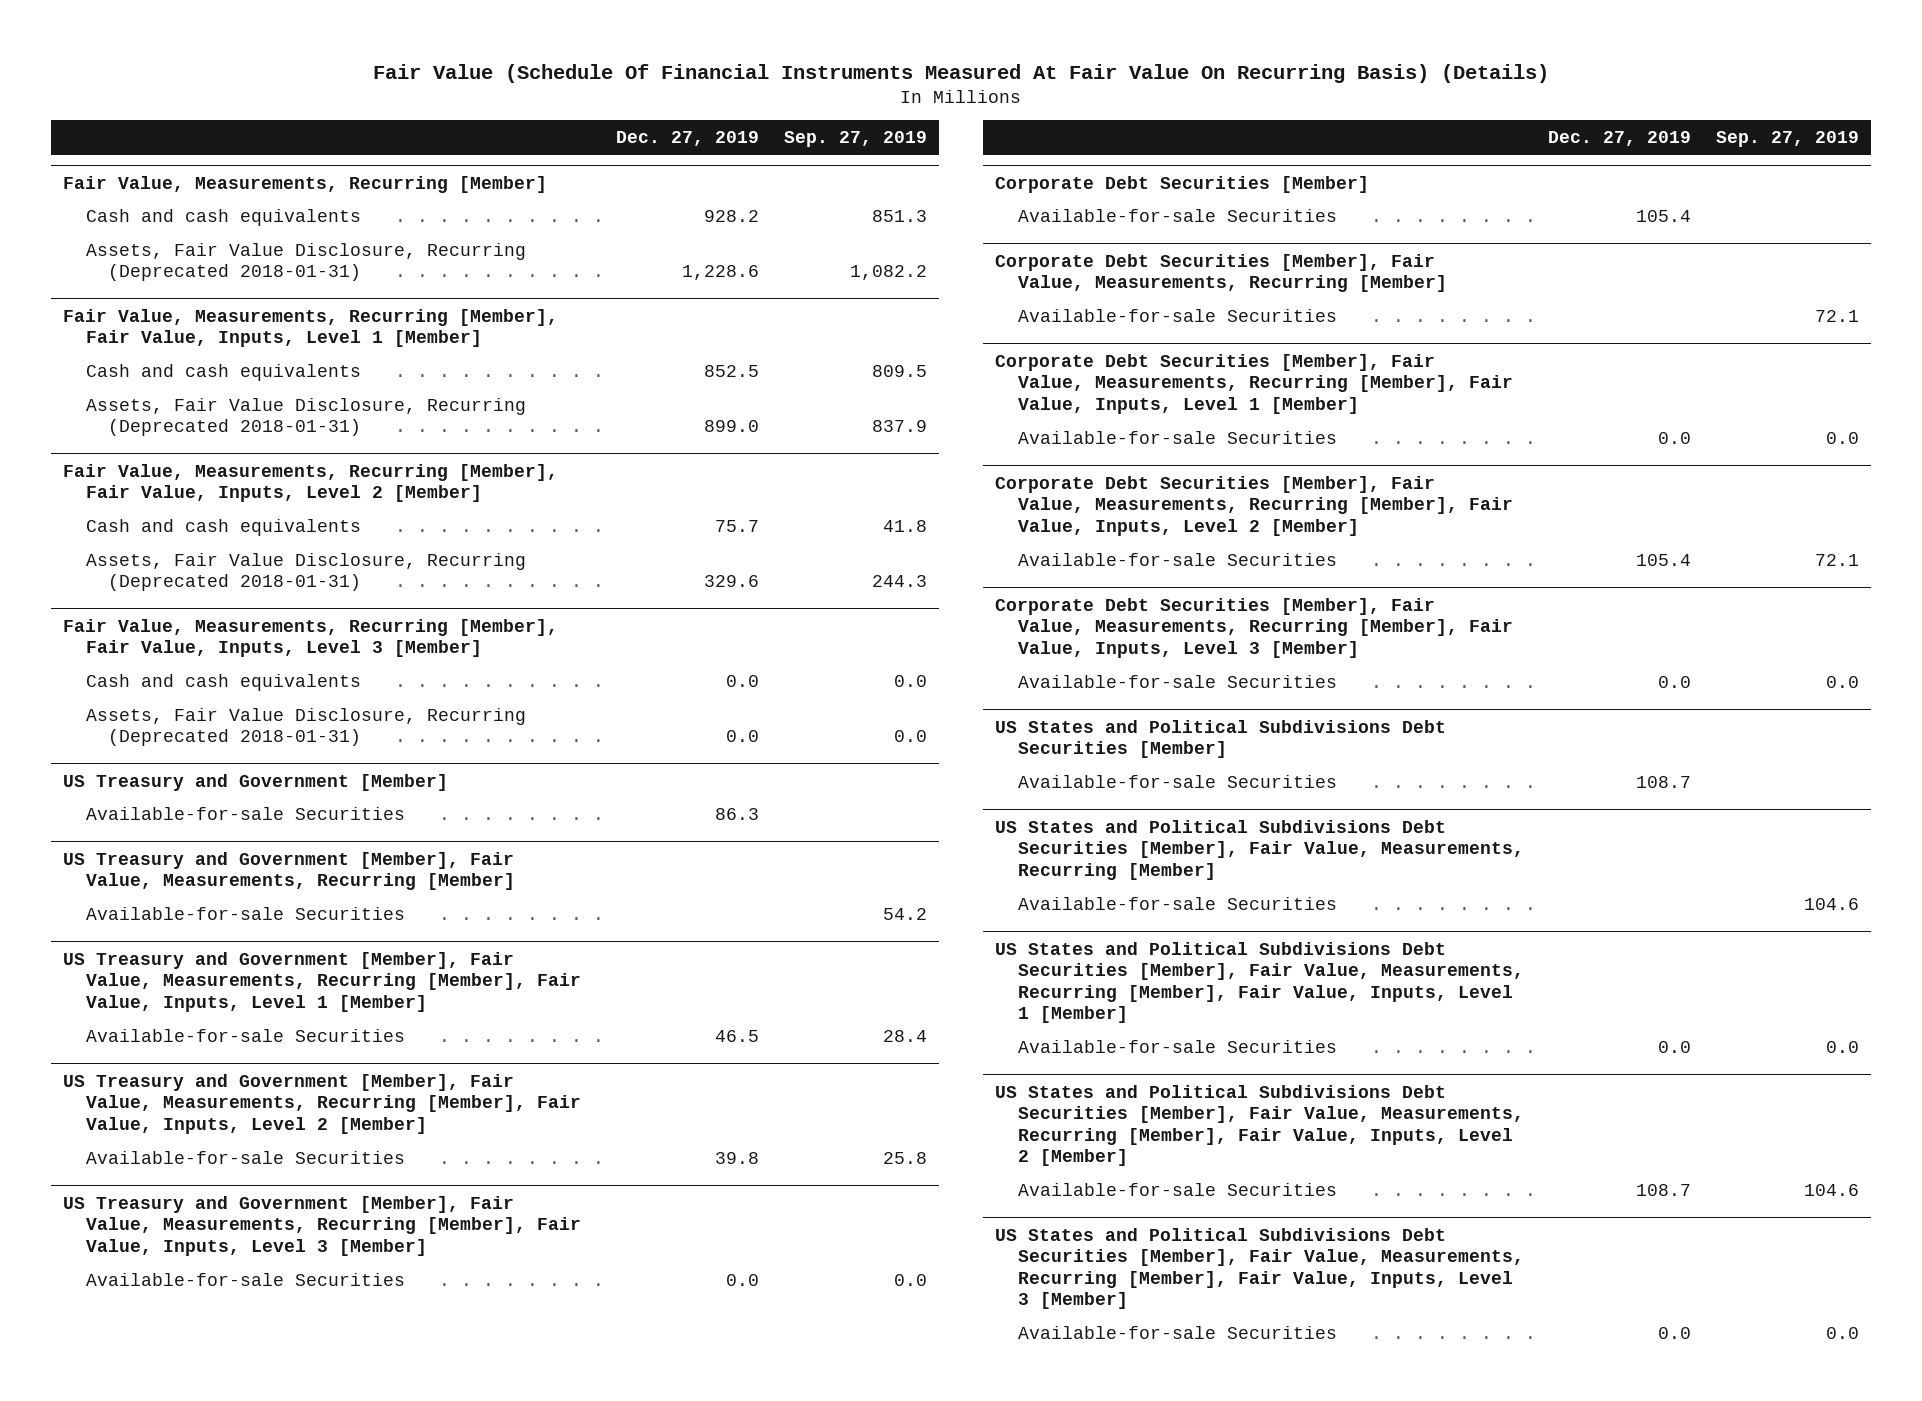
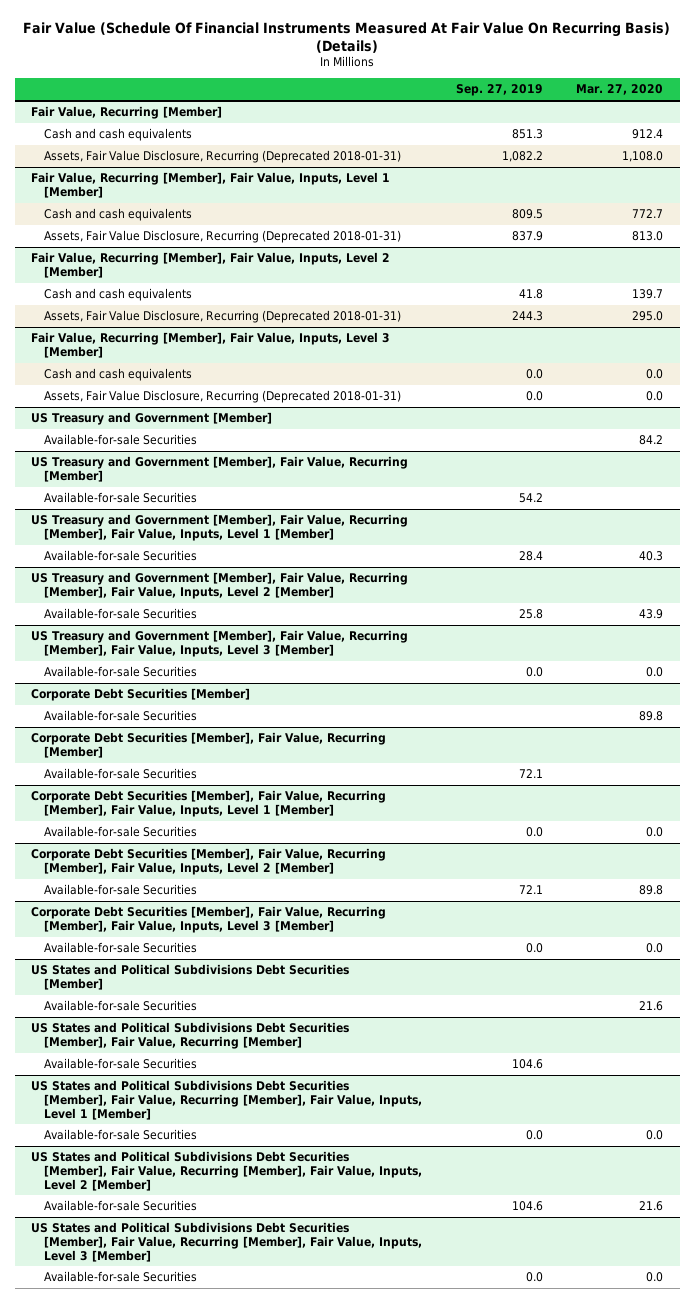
- | Dec. 27, 2019 | Sep. 27, 2019
+ | Sep. 27, 2019 | Mar. 27, 2020
- Fair Value, Measurements, Recurring [Member]
+ Fair Value, Recurring [Member]
- Fair Value, Measurements, Recurring [Member], Fair Value, Inputs, Level 1 [Member]
+ Fair Value, Recurring [Member], Fair Value, Inputs, Level 1 [Member]
- Fair Value, Measurements, Recurring [Member], Fair Value, Inputs, Level 2 [Member]
+ Fair Value, Recurring [Member], Fair Value, Inputs, Level 2 [Member]
- Fair Value, Measurements, Recurring [Member], Fair Value, Inputs, Level 3 [Member]
+ Fair Value, Recurring [Member], Fair Value, Inputs, Level 3 [Member]
- US Treasury and Government [Member], Fair Value, Measurements, Recurring [Member]
+ US Treasury and Government [Member], Fair Value, Recurring [Member]
- US Treasury and Government [Member], Fair Value, Measurements, Recurring [Member], Fair Value, Inputs, Level 1 [Member]
+ US Treasury and Government [Member], Fair Value, Recurring [Member], Fair Value, Inputs, Level 1 [Member]
- US Treasury and Government [Member], Fair Value, Measurements, Recurring [Member], Fair Value, Inputs, Level 2 [Member]
+ US Treasury and Government [Member], Fair Value, Recurring [Member], Fair Value, Inputs, Level 2 [Member]
- US Treasury and Government [Member], Fair Value, Measurements, Recurring [Member], Fair Value, Inputs, Level 3 [Member]
+ US Treasury and Government [Member], Fair Value, Recurring [Member], Fair Value, Inputs, Level 3 [Member]
- Corporate Debt Securities [Member], Fair Value, Measurements, Recurring [Member]
+ Corporate Debt Securities [Member], Fair Value, Recurring [Member]
- Corporate Debt Securities [Member], Fair Value, Measurements, Recurring [Member], Fair Value, Inputs, Level 1 [Member]
+ Corporate Debt Securities [Member], Fair Value, Recurring [Member], Fair Value, Inputs, Level 1 [Member]
- Corporate Debt Securities [Member], Fair Value, Measurements, Recurring [Member], Fair Value, Inputs, Level 2 [Member]
+ Corporate Debt Securities [Member], Fair Value, Recurring [Member], Fair Value, Inputs, Level 2 [Member]
- Corporate Debt Securities [Member], Fair Value, Measurements, Recurring [Member], Fair Value, Inputs, Level 3 [Member]
+ Corporate Debt Securities [Member], Fair Value, Recurring [Member], Fair Value, Inputs, Level 3 [Member]
- US States and Political Subdivisions Debt Securities [Member], Fair Value, Measurements, Recurring [Member]
+ US States and Political Subdivisions Debt Securities [Member], Fair Value, Recurring [Member]
- US States and Political Subdivisions Debt Securities [Member], Fair Value, Measurements, Recurring [Member], Fair Value, Inputs, Level 1 [Member]
+ US States and Political Subdivisions Debt Securities [Member], Fair Value, Recurring [Member], Fair Value, Inputs, Level 1 [Member]
- US States and Political Subdivisions Debt Securities [Member], Fair Value, Measurements, Recurring [Member], Fair Value, Inputs, Level 2 [Member]
+ US States and Political Subdivisions Debt Securities [Member], Fair Value, Recurring [Member], Fair Value, Inputs, Level 2 [Member]
- US States and Political Subdivisions Debt Securities [Member], Fair Value, Measurements, Recurring [Member], Fair Value, Inputs, Level 3 [Member]
+ US States and Political Subdivisions Debt Securities [Member], Fair Value, Recurring [Member], Fair Value, Inputs, Level 3 [Member]

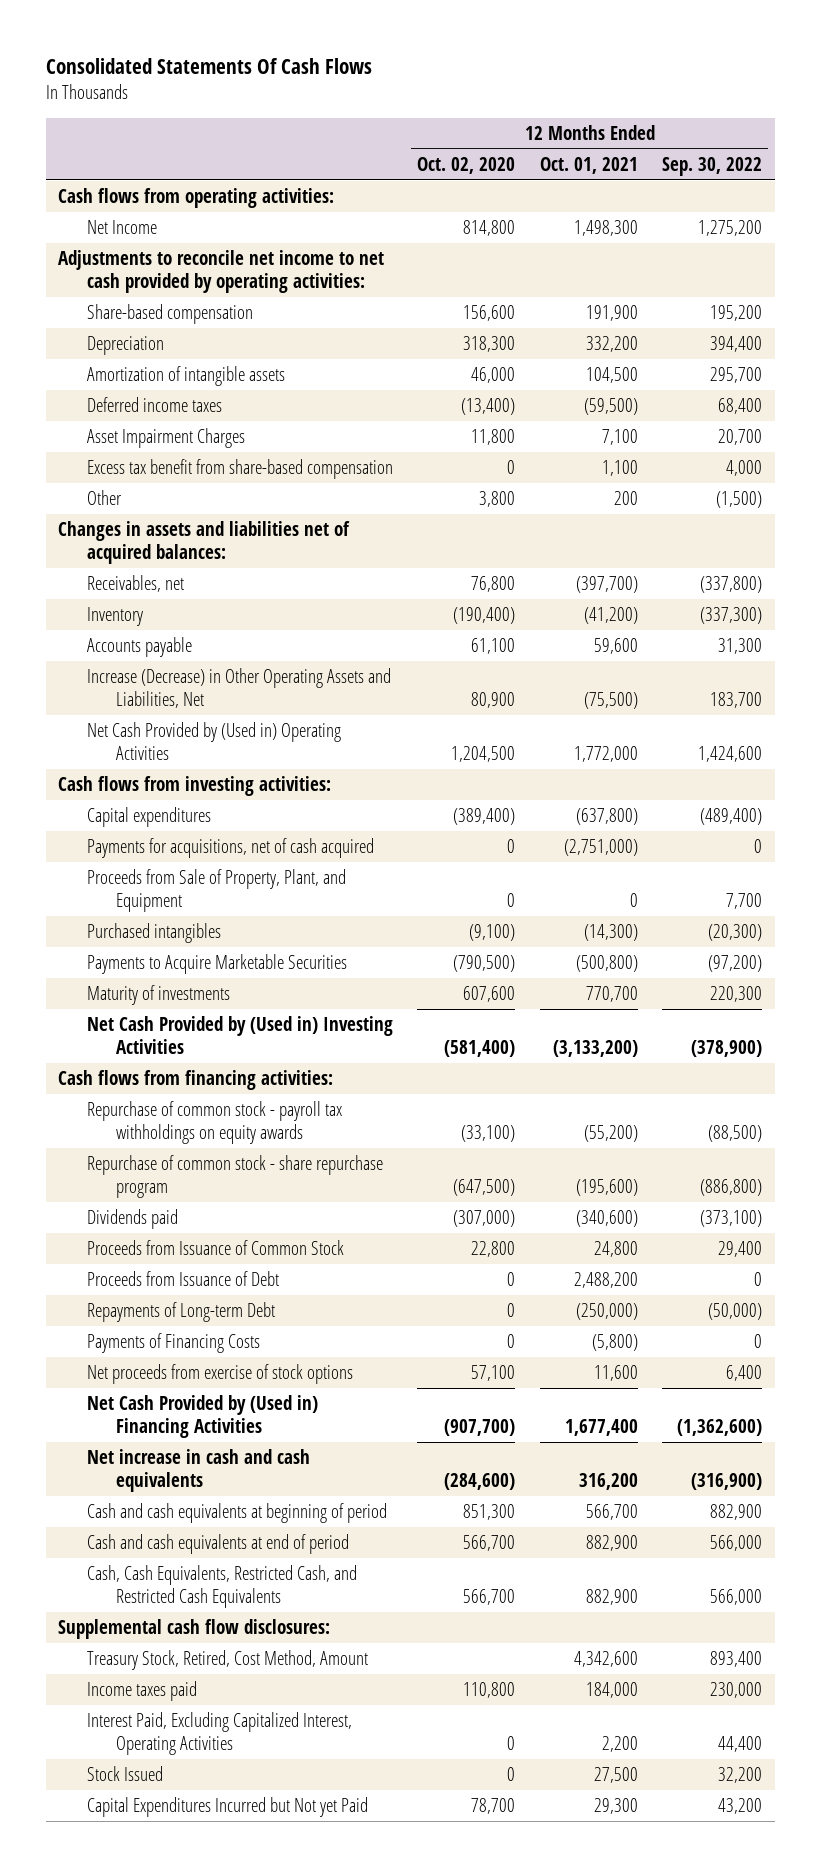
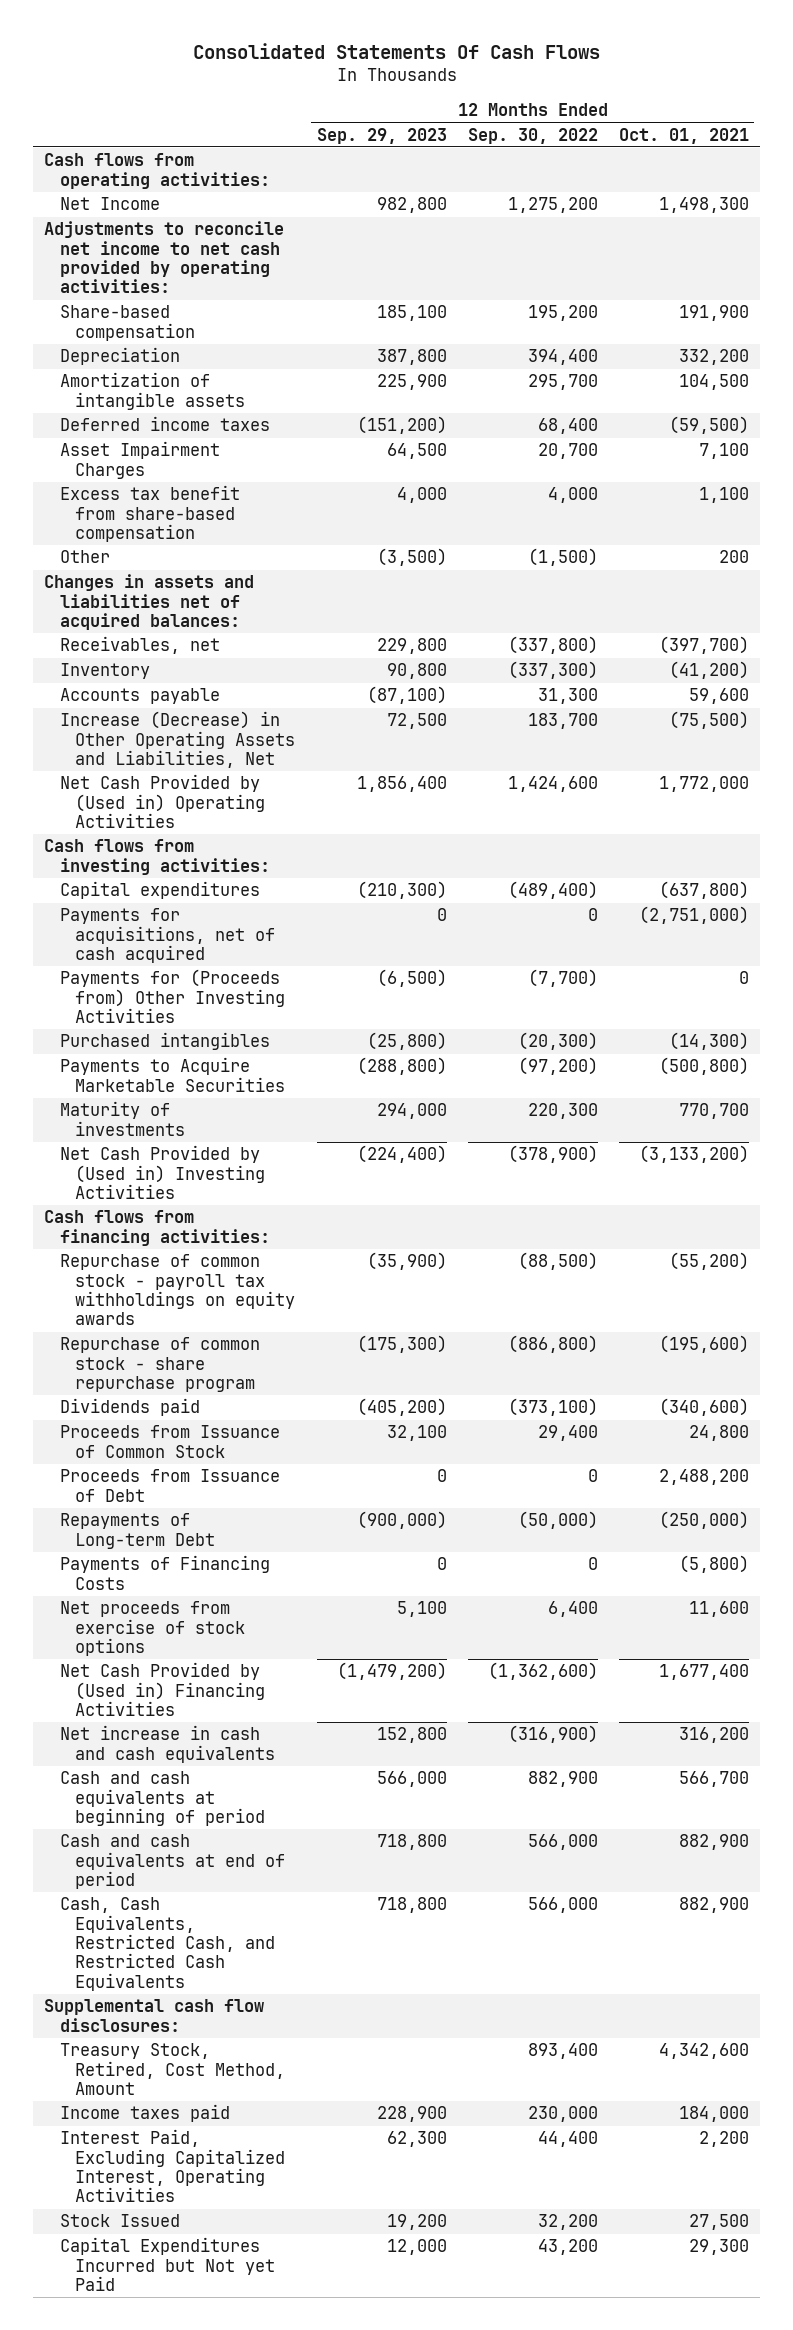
- | 12 Months Ended Oct. 02, 2020 | 12 Months Ended Oct. 01, 2021 | 12 Months Ended Sep. 30, 2022
+ | 12 Months Ended Sep. 29, 2023 | 12 Months Ended Sep. 30, 2022 | 12 Months Ended Oct. 01, 2021
- Proceeds from Sale of Property, Plant, and Equipment | 0 | 0 | 7,700
+ Payments for (Proceeds from) Other Investing Activities | (6,500) | (7,700) | 0

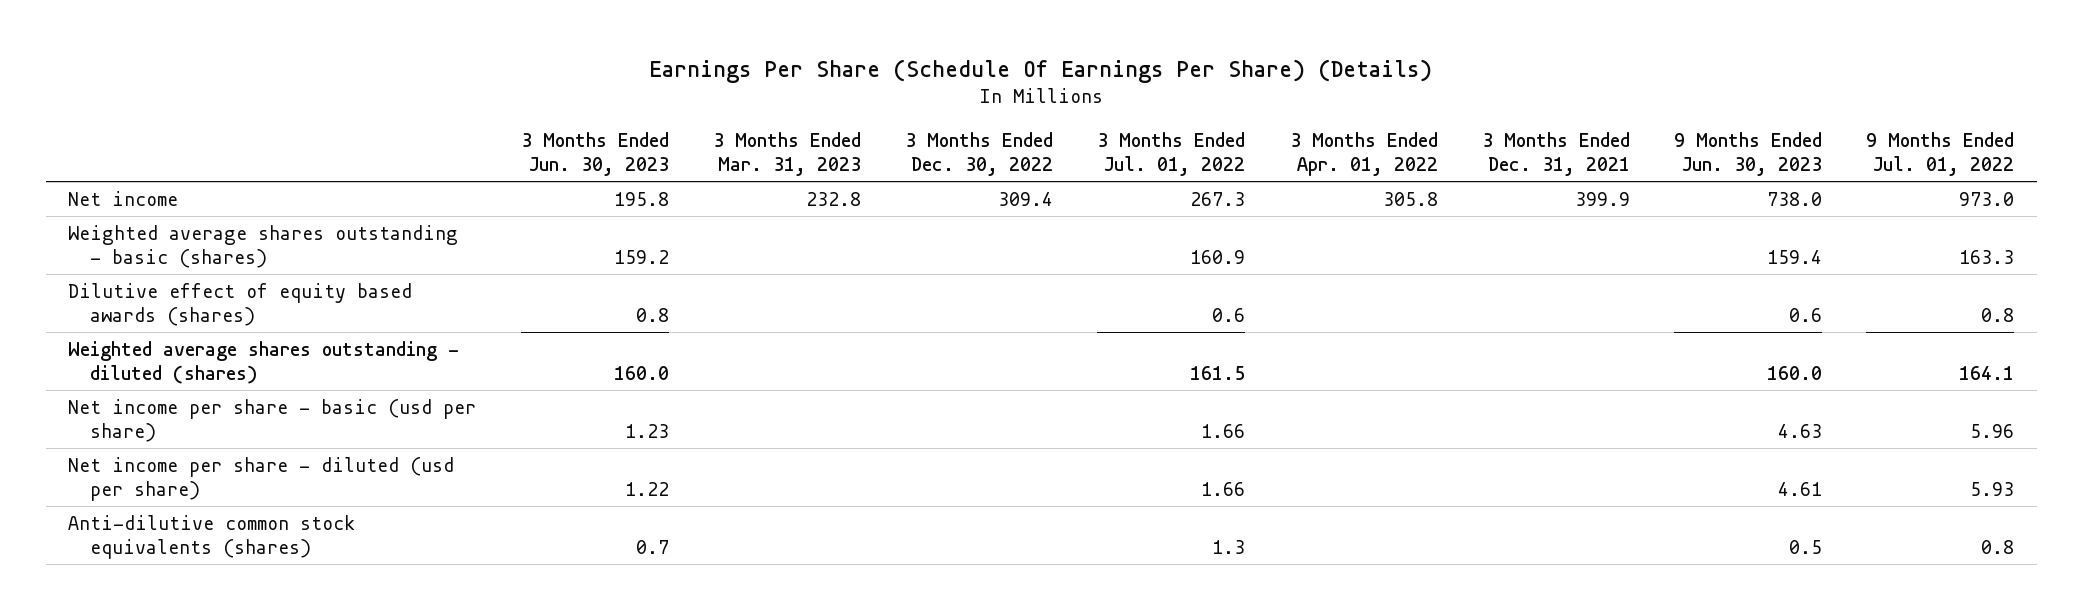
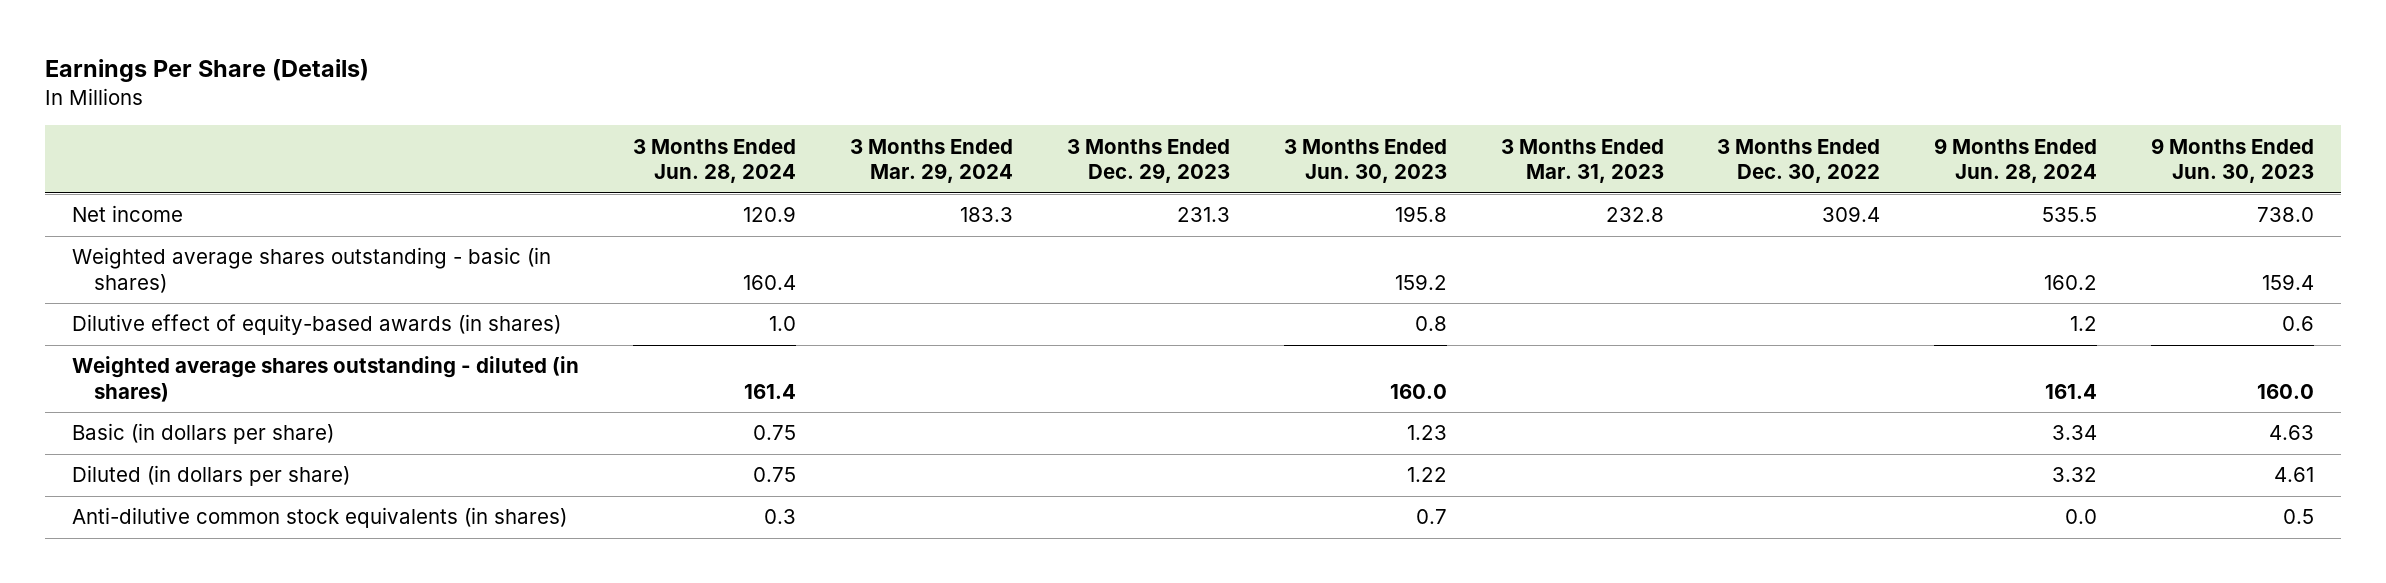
- Earnings Per Share (Schedule Of Earnings Per Share) (Details)
+ Earnings Per Share (Details)
- | 3 Months Ended Jun. 30, 2023 | 3 Months Ended Mar. 31, 2023 | 3 Months Ended Dec. 30, 2022 | 3 Months Ended Jul. 01, 2022 | 3 Months Ended Apr. 01, 2022 | 3 Months Ended Dec. 31, 2021 | 9 Months Ended Jun. 30, 2023 | 9 Months Ended Jul. 01, 2022
+ | 3 Months Ended Jun. 28, 2024 | 3 Months Ended Mar. 29, 2024 | 3 Months Ended Dec. 29, 2023 | 3 Months Ended Jun. 30, 2023 | 3 Months Ended Mar. 31, 2023 | 3 Months Ended Dec. 30, 2022 | 9 Months Ended Jun. 28, 2024 | 9 Months Ended Jun. 30, 2023
- Weighted average shares outstanding - basic (shares) | 159.2 | | | 160.9 | | | 159.4 | 163.3
- Dilutive effect of equity based awards (shares) | 0.8 | | | 0.6 | | | 0.6 | 0.8
- Weighted average shares outstanding - diluted (shares) | 160.0 | | | 161.5 | | | 160.0 | 164.1
- Net income per share - basic (usd per share) | 1.23 | | | 1.66 | | | 4.63 | 5.96
- Net income per share - diluted (usd per share) | 1.22 | | | 1.66 | | | 4.61 | 5.93
- Anti-dilutive common stock equivalents (shares) | 0.7 | | | 1.3 | | | 0.5 | 0.8
+ Weighted average shares outstanding - basic (in shares) | 160.4 | | | 159.2 | | | 160.2 | 159.4
+ Dilutive effect of equity-based awards (in shares) | 1.0 | | | 0.8 | | | 1.2 | 0.6
+ Weighted average shares outstanding - diluted (in shares) | 161.4 | | | 160.0 | | | 161.4 | 160.0
+ Basic (in dollars per share) | 0.75 | | | 1.23 | | | 3.34 | 4.63
+ Diluted (in dollars per share) | 0.75 | | | 1.22 | | | 3.32 | 4.61
+ Anti-dilutive common stock equivalents (in shares) | 0.3 | | | 0.7 | | | 0.0 | 0.5

